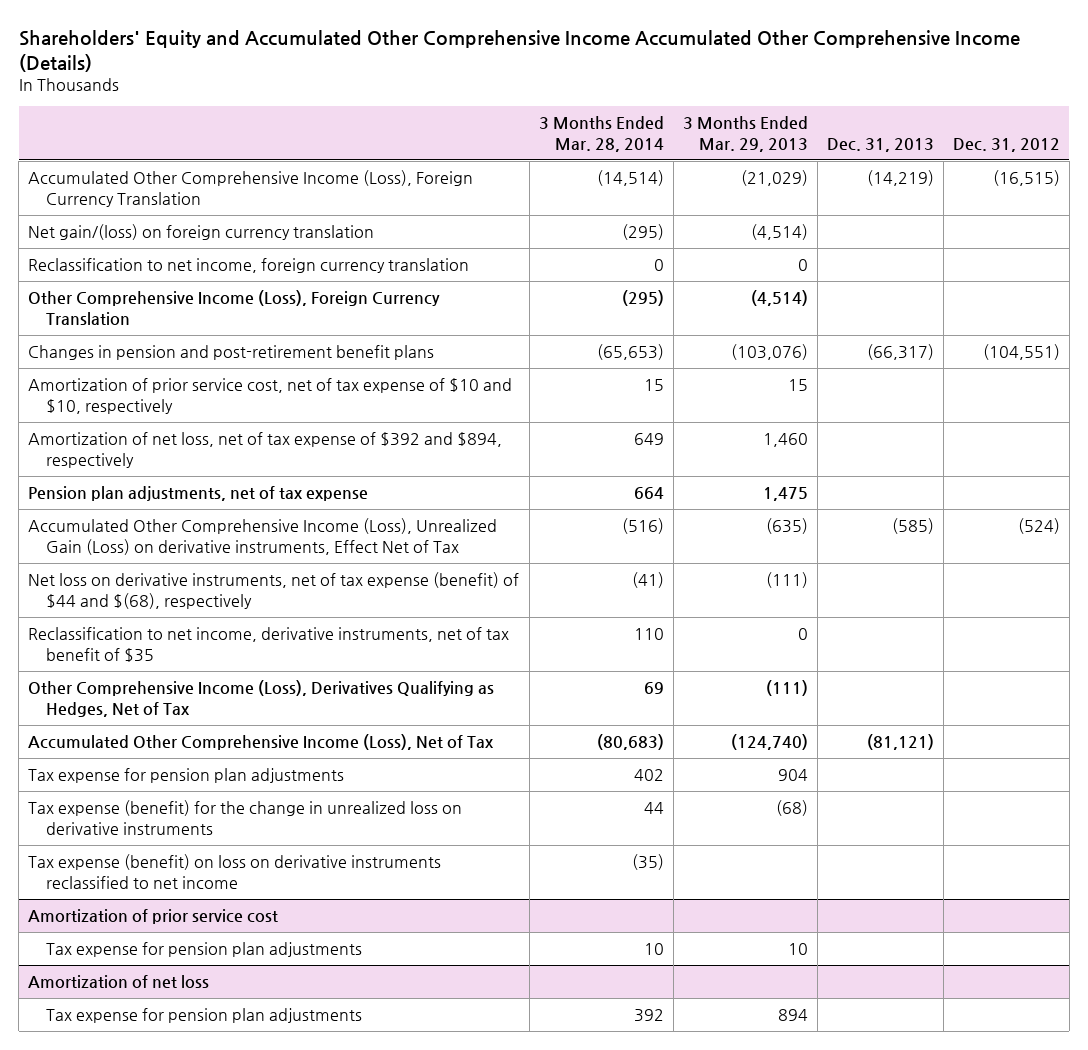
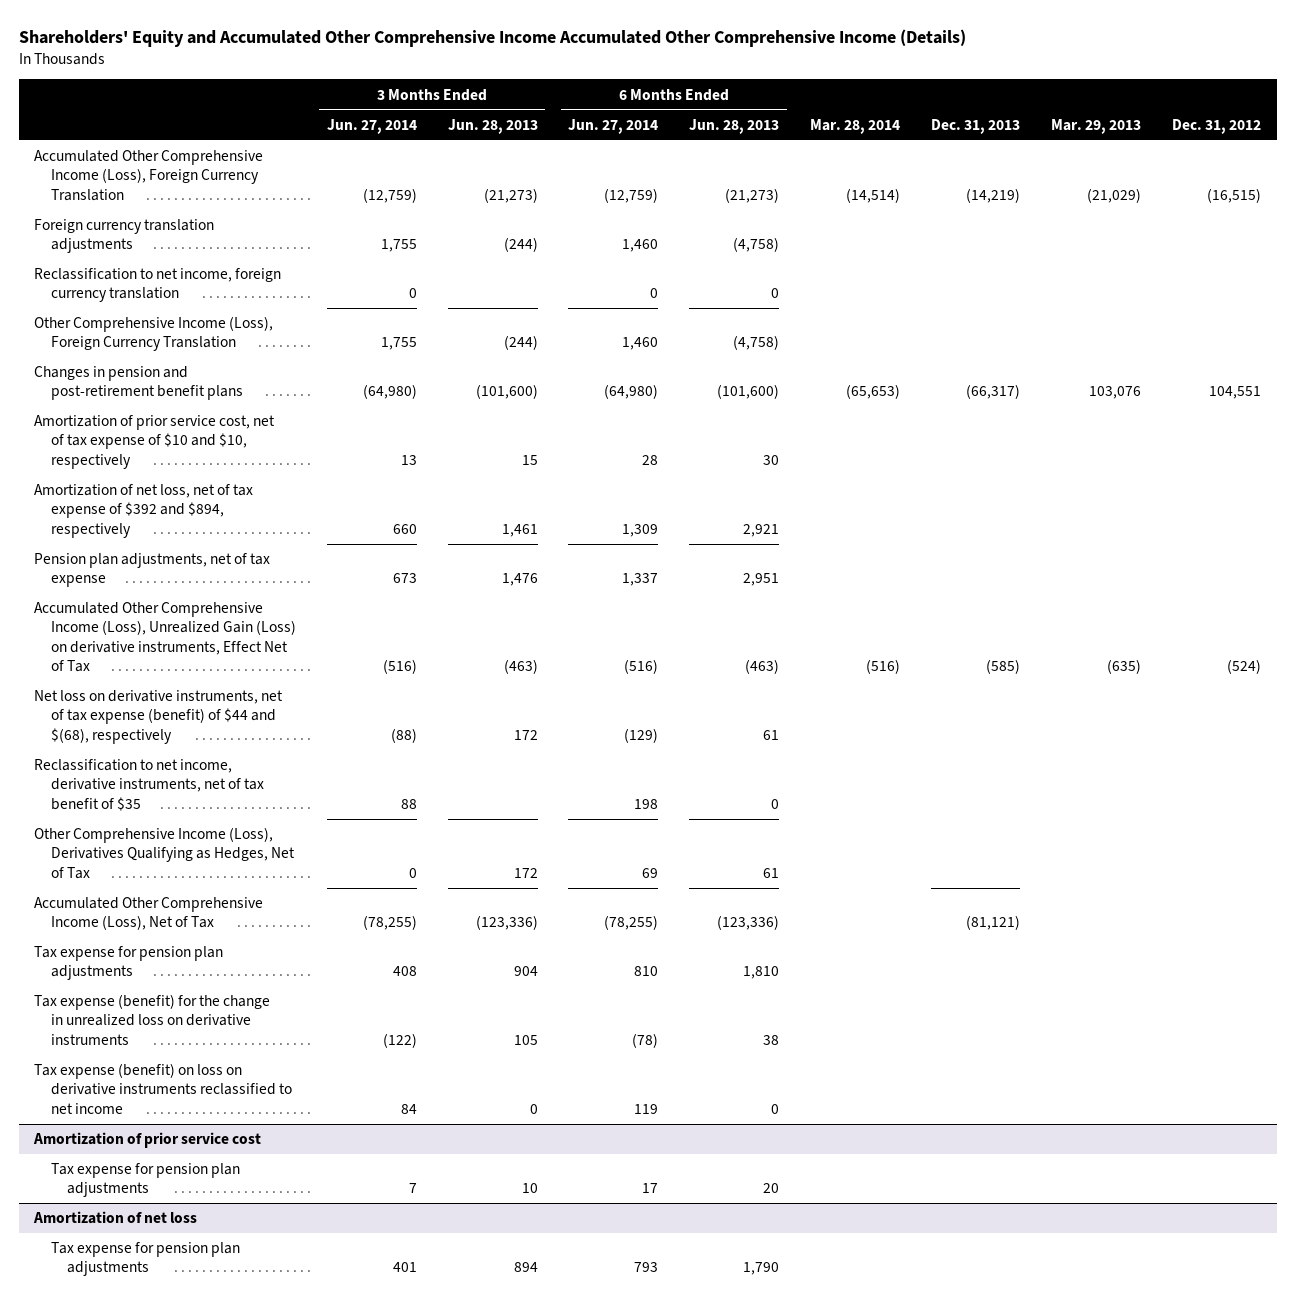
- | 3 Months Ended Mar. 28, 2014 | 3 Months Ended Mar. 29, 2013 | Dec. 31, 2013 | Dec. 31, 2012
+ | 3 Months Ended Jun. 27, 2014 | 3 Months Ended Jun. 28, 2013 | 6 Months Ended Jun. 27, 2014 | 6 Months Ended Jun. 28, 2013 | Mar. 28, 2014 | Dec. 31, 2013 | Mar. 29, 2013 | Dec. 31, 2012
- Net gain/(loss) on foreign currency translation | (295) | (4,514) | |
+ Foreign currency translation adjustments | 1,755 | (244) | 1,460 | (4,758) | | | |
- Changes in pension and post-retirement benefit plans | (65,653) | (103,076) | (66,317) | (104,551)
+ Changes in pension and post-retirement benefit plans | (64,980) | (101,600) | (64,980) | (101,600) | (65,653) | (66,317) | 103,076 | 104,551

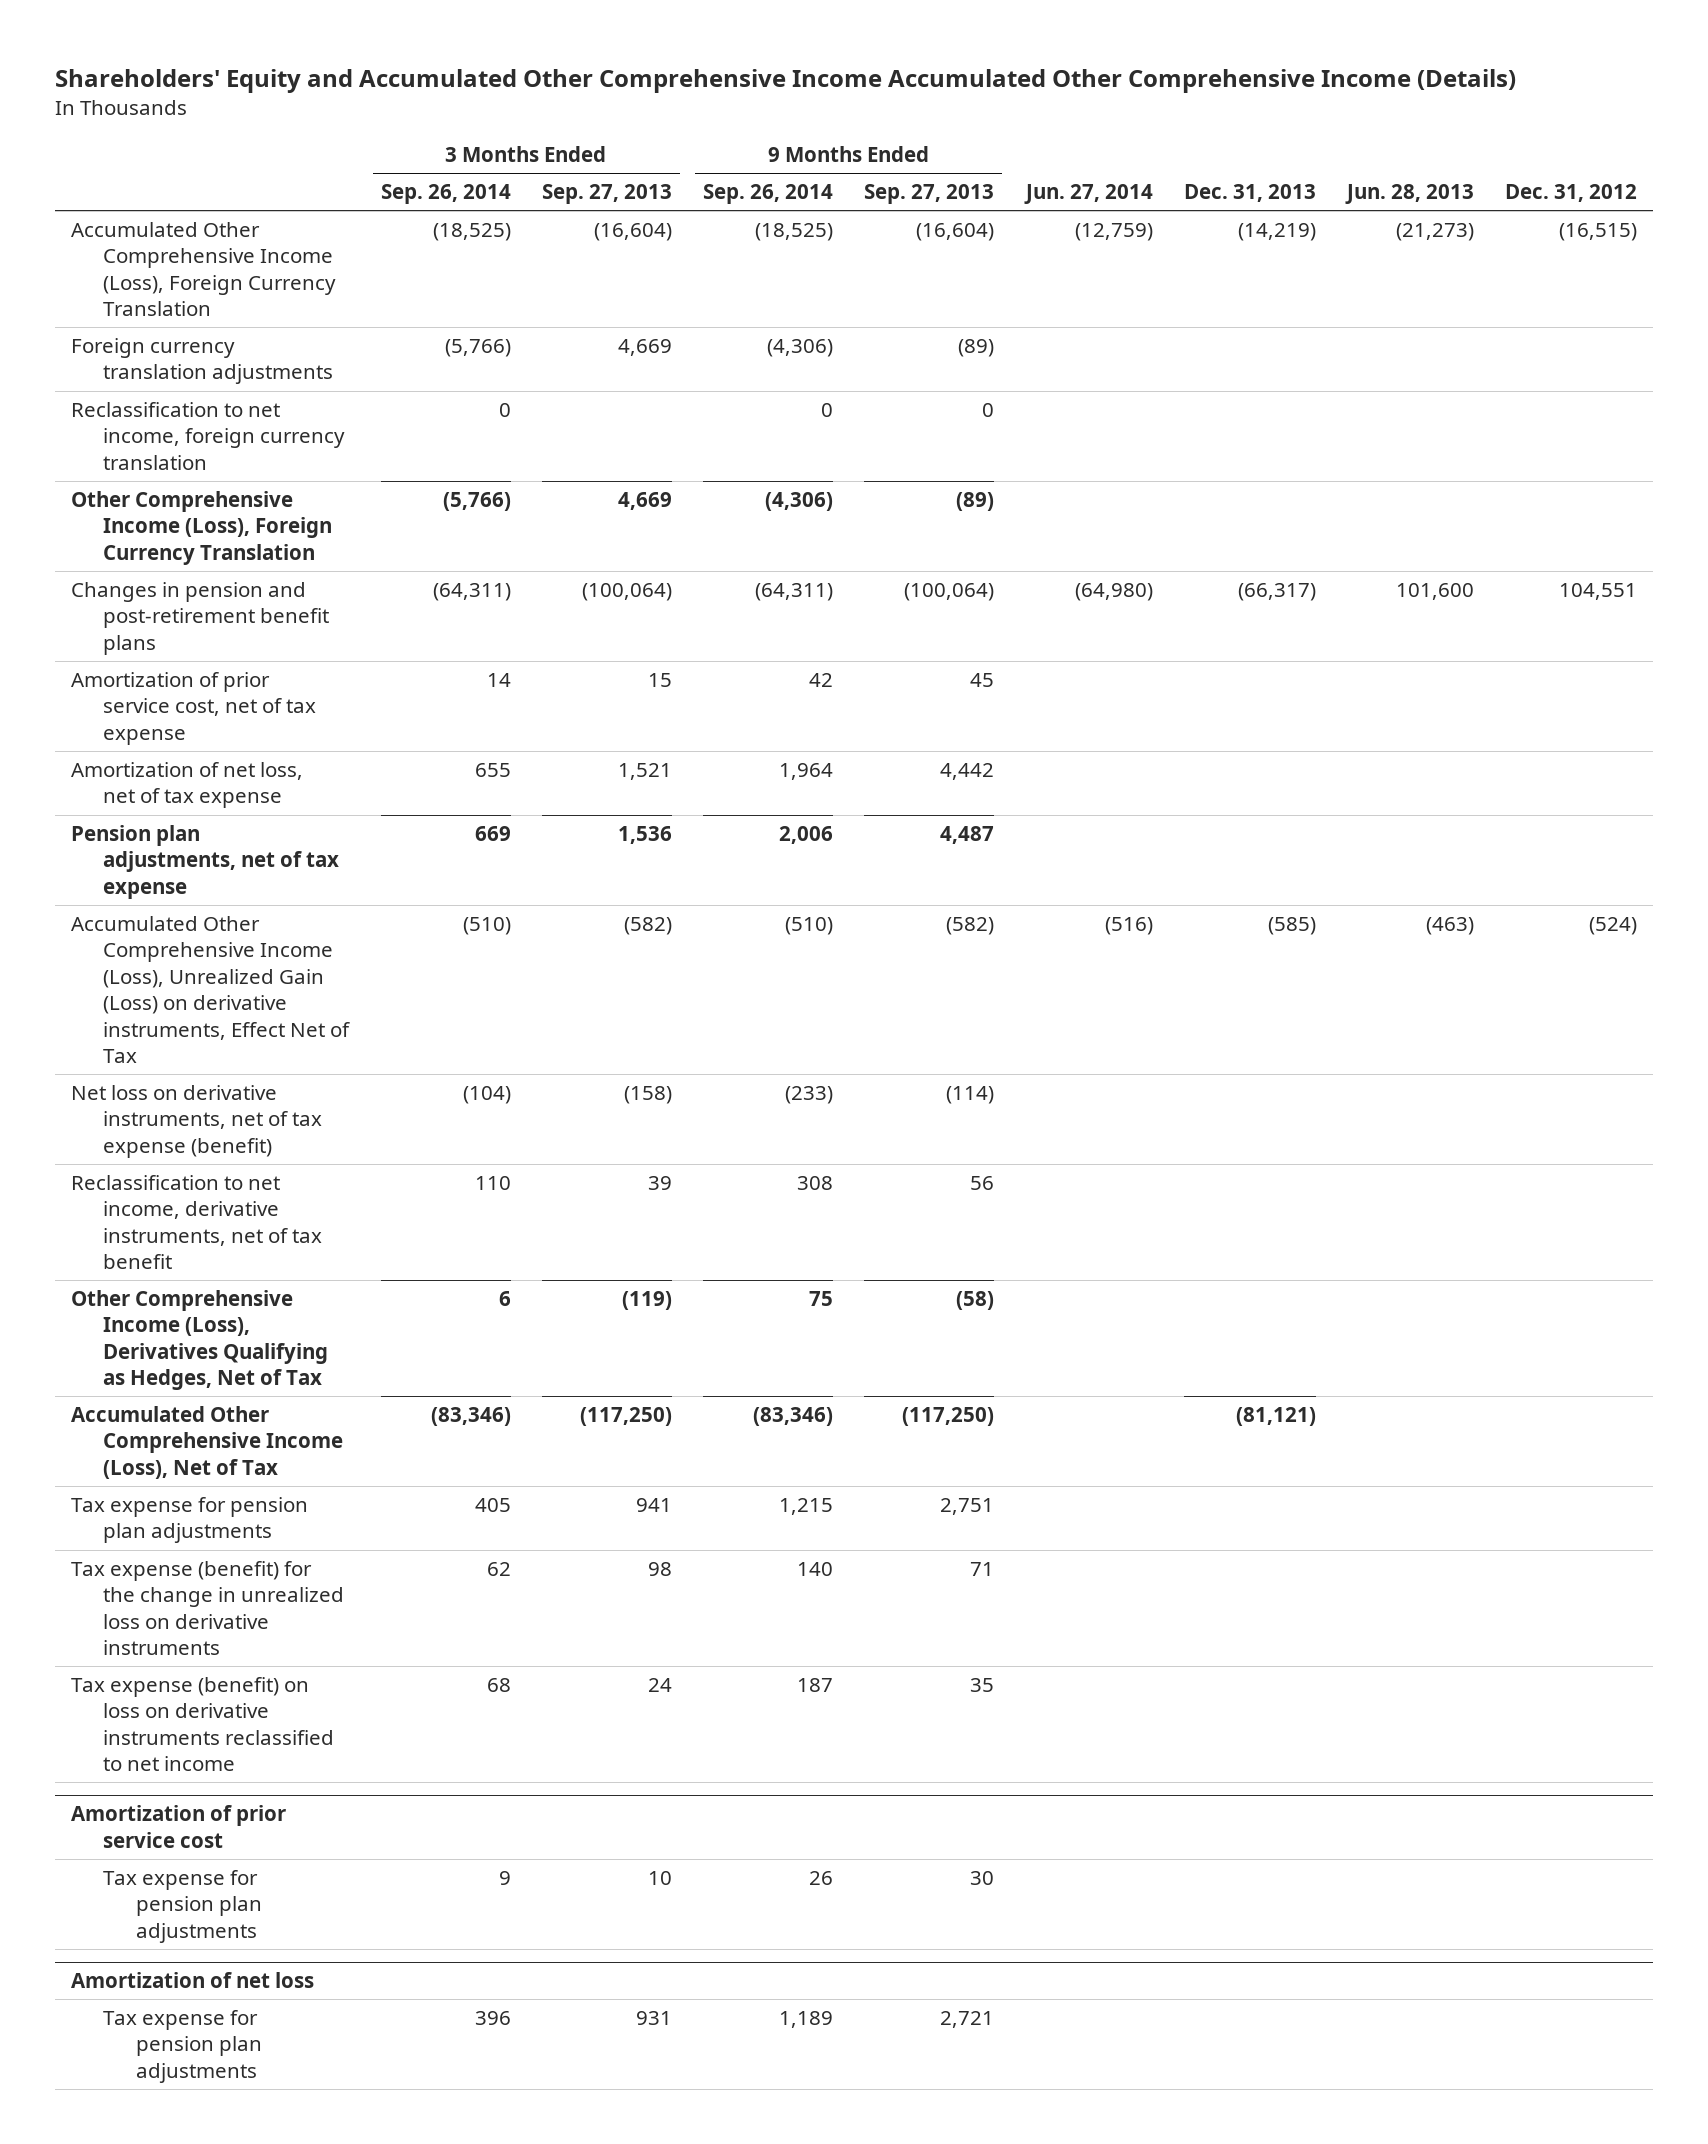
- | 3 Months Ended Jun. 27, 2014 | 3 Months Ended Jun. 28, 2013 | 6 Months Ended Jun. 27, 2014 | 6 Months Ended Jun. 28, 2013 | Mar. 28, 2014 | Dec. 31, 2013 | Mar. 29, 2013 | Dec. 31, 2012
+ | 3 Months Ended Sep. 26, 2014 | 3 Months Ended Sep. 27, 2013 | 9 Months Ended Sep. 26, 2014 | 9 Months Ended Sep. 27, 2013 | Jun. 27, 2014 | Dec. 31, 2013 | Jun. 28, 2013 | Dec. 31, 2012
- Amortization of prior service cost, net of tax expense of $10 and $10, respectively | 13 | 15 | 28 | 30 | | | |
- Amortization of net loss, net of tax expense of $392 and $894, respectively | 660 | 1,461 | 1,309 | 2,921 | | | |
+ Amortization of prior service cost, net of tax expense | 14 | 15 | 42 | 45 | | | |
+ Amortization of net loss, net of tax expense | 655 | 1,521 | 1,964 | 4,442 | | | |
- Net loss on derivative instruments, net of tax expense (benefit) of $44 and $(68), respectively | (88) | 172 | (129) | 61 | | | |
- Reclassification to net income, derivative instruments, net of tax benefit of $35 | 88 | | 198 | 0 | | | |
+ Net loss on derivative instruments, net of tax expense (benefit) | (104) | (158) | (233) | (114) | | | |
+ Reclassification to net income, derivative instruments, net of tax benefit | 110 | 39 | 308 | 56 | | | |

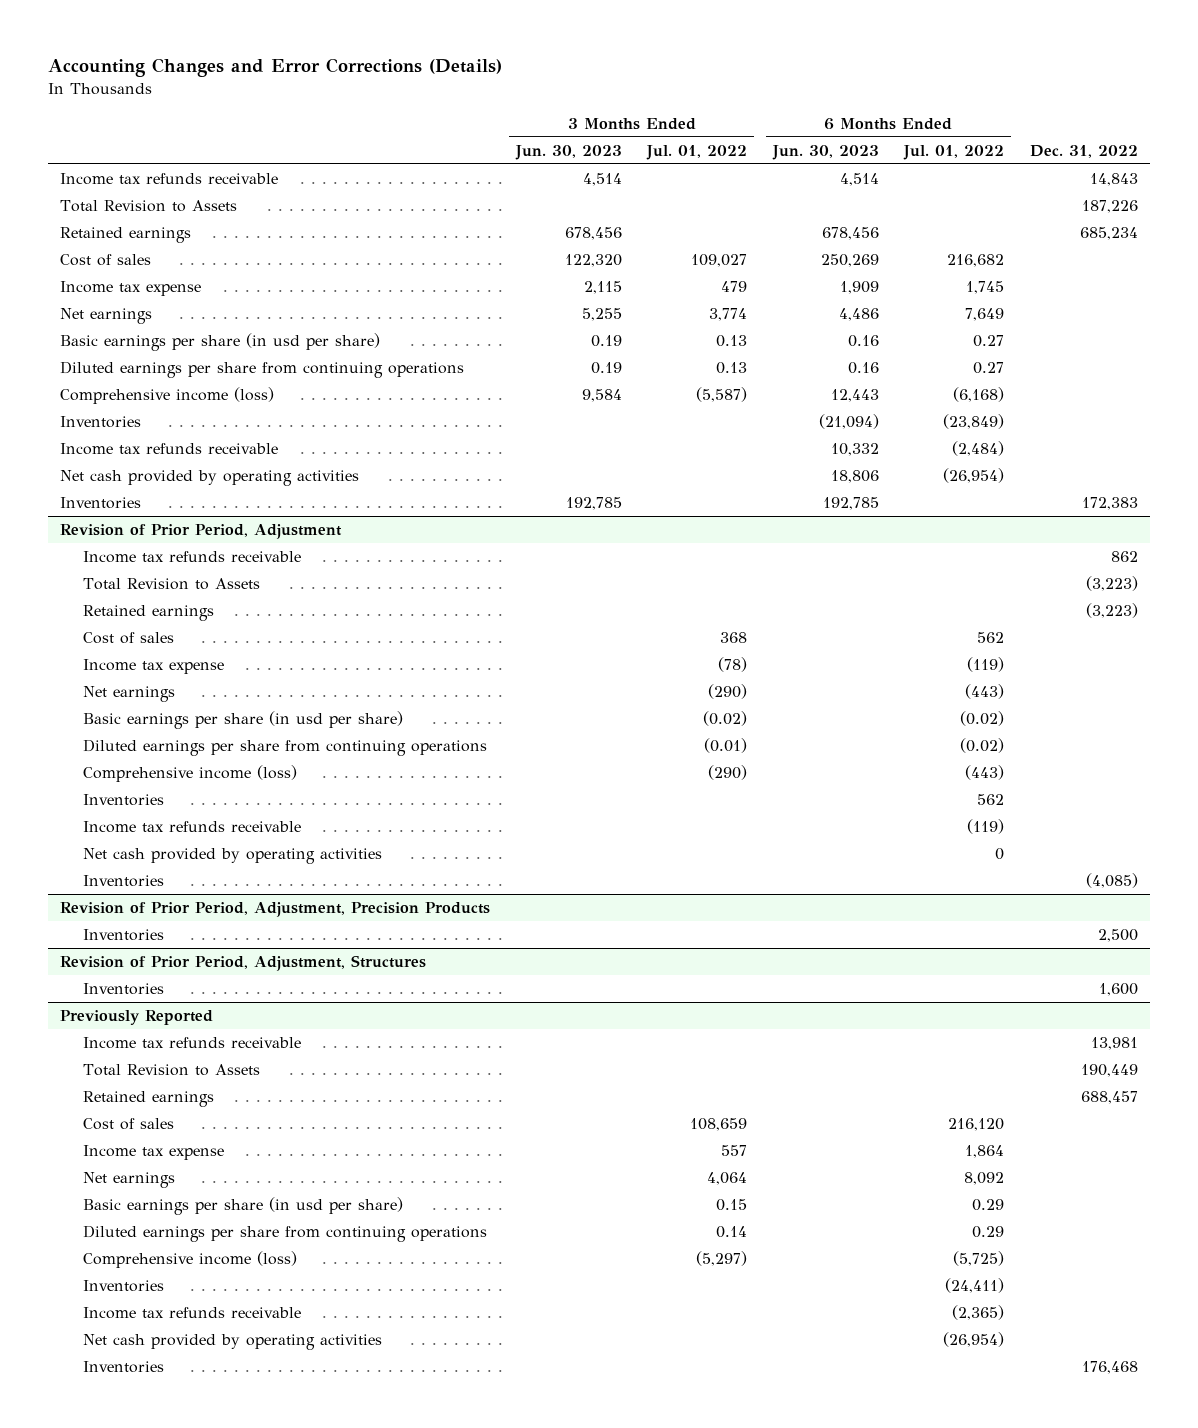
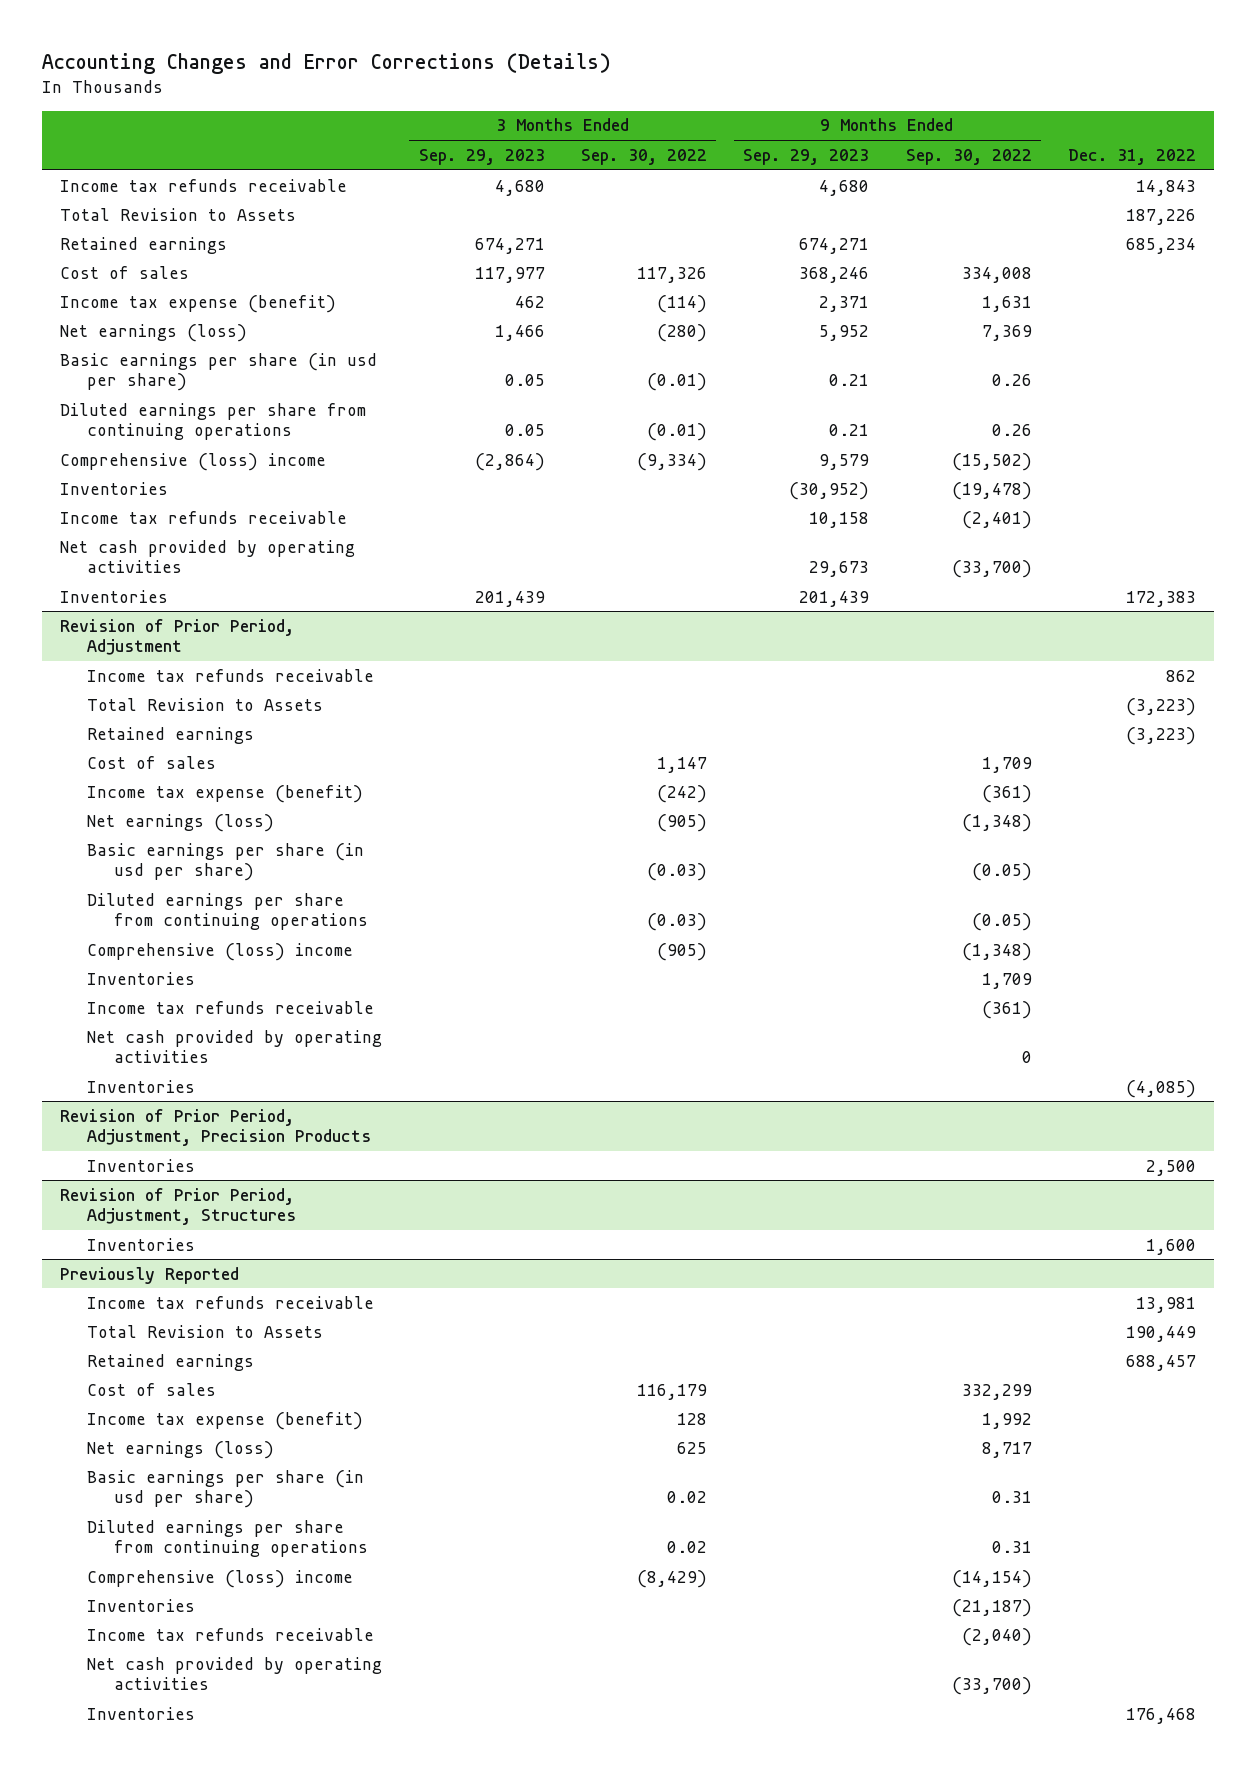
- | 3 Months Ended Jun. 30, 2023 | 3 Months Ended Jul. 01, 2022 | 6 Months Ended Jun. 30, 2023 | 6 Months Ended Jul. 01, 2022 | Dec. 31, 2022
+ | 3 Months Ended Sep. 29, 2023 | 3 Months Ended Sep. 30, 2022 | 9 Months Ended Sep. 29, 2023 | 9 Months Ended Sep. 30, 2022 | Dec. 31, 2022
- Income tax expense | 2,115 | 479 | 1,909 | 1,745 |
- Net earnings | 5,255 | 3,774 | 4,486 | 7,649 |
+ Income tax expense (benefit) | 462 | (114) | 2,371 | 1,631 |
+ Net earnings (loss) | 1,466 | (280) | 5,952 | 7,369 |
- Comprehensive income (loss) | 9,584 | (5,587) | 12,443 | (6,168) |
+ Comprehensive (loss) income | (2,864) | (9,334) | 9,579 | (15,502) |
@ Revision of Prior Period, Adjustment
- Income tax expense | | (78) | | (119) |
- Net earnings | | (290) | | (443) |
+ Income tax expense (benefit) | | (242) | | (361) |
+ Net earnings (loss) | | (905) | | (1,348) |
- Comprehensive income (loss) | | (290) | | (443) |
+ Comprehensive (loss) income | | (905) | | (1,348) |
@ Previously Reported
- Income tax expense | | 557 | | 1,864 |
- Net earnings | | 4,064 | | 8,092 |
+ Income tax expense (benefit) | | 128 | | 1,992 |
+ Net earnings (loss) | | 625 | | 8,717 |
- Comprehensive income (loss) | | (5,297) | | (5,725) |
+ Comprehensive (loss) income | | (8,429) | | (14,154) |

